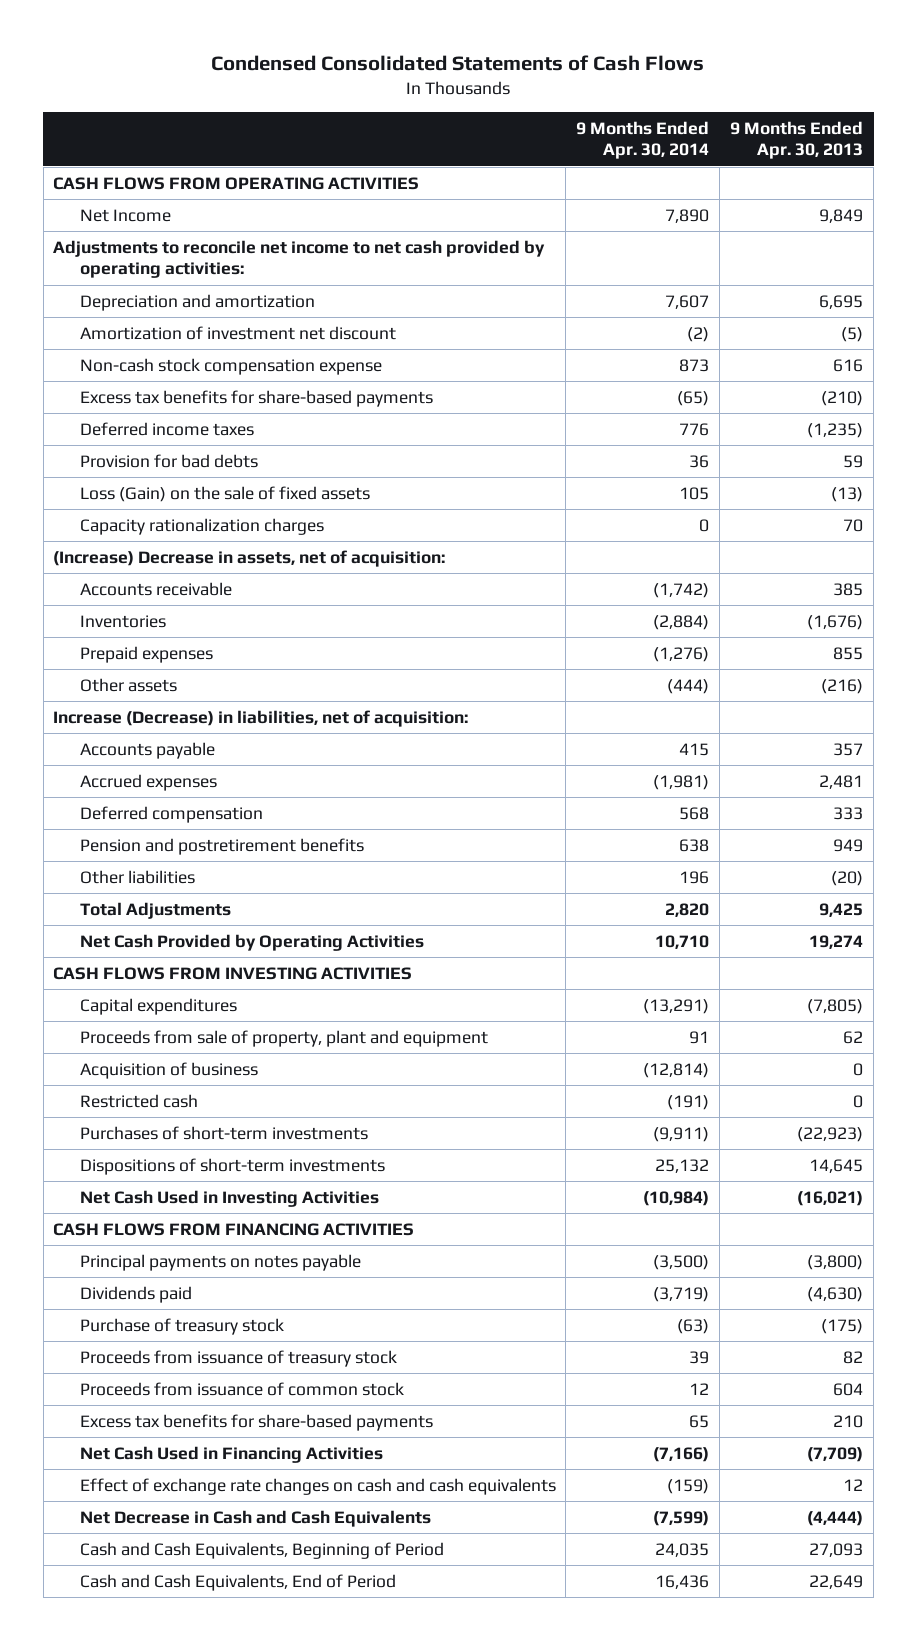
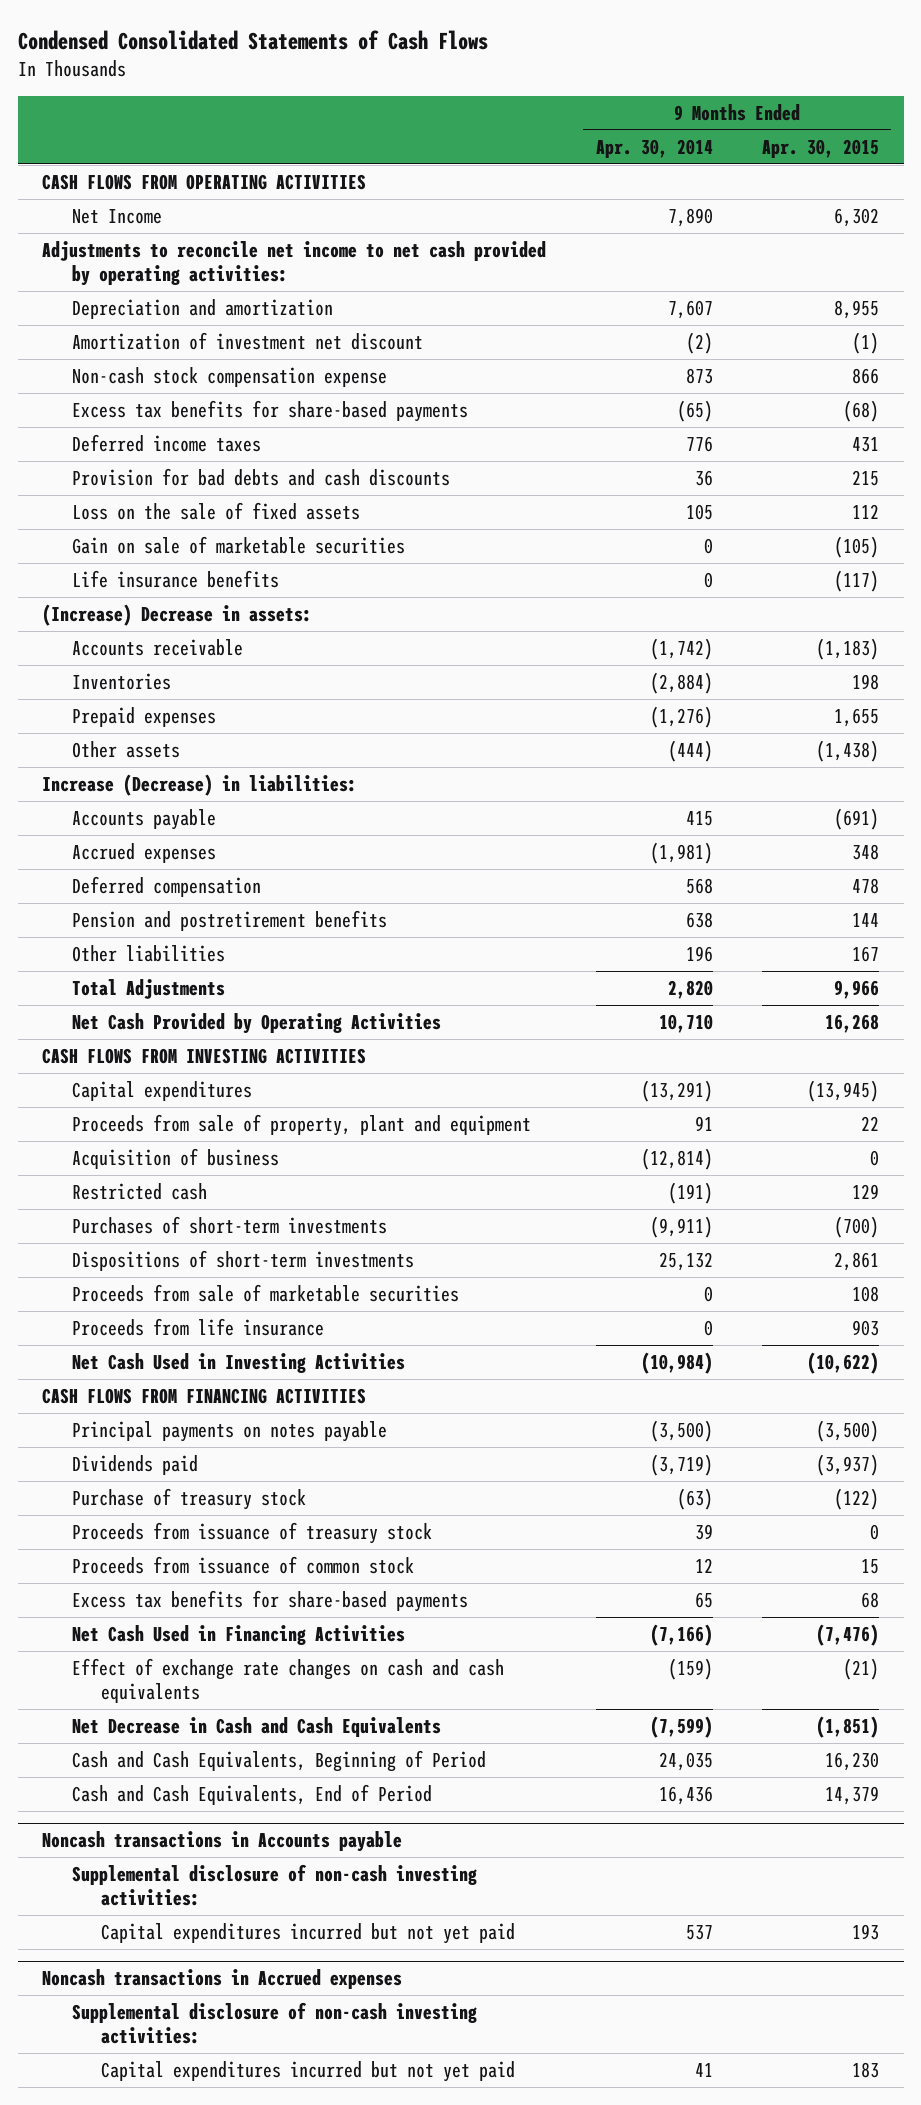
- | 9 Months Ended Apr. 30, 2014 | 9 Months Ended Apr. 30, 2013
+ | 9 Months Ended Apr. 30, 2014 | 9 Months Ended Apr. 30, 2015
- Provision for bad debts | 36 | 59
- Loss (Gain) on the sale of fixed assets | 105 | (13)
- Capacity rationalization charges | 0 | 70
- (Increase) Decrease in assets, net of acquisition:
+ Provision for bad debts and cash discounts | 36 | 215
+ Loss on the sale of fixed assets | 105 | 112
+ Gain on sale of marketable securities | 0 | (105)
+ Life insurance benefits | 0 | (117)
+ (Increase) Decrease in assets:
- Increase (Decrease) in liabilities, net of acquisition:
+ Increase (Decrease) in liabilities:
+ Proceeds from sale of marketable securities | 0 | 108
+ Proceeds from life insurance | 0 | 903
+ Noncash transactions in Accounts payable
+ Supplemental disclosure of non-cash investing activities:
+ Capital expenditures incurred but not yet paid | 537 | 193
+ Noncash transactions in Accrued expenses
+ Supplemental disclosure of non-cash investing activities:
+ Capital expenditures incurred but not yet paid | 41 | 183

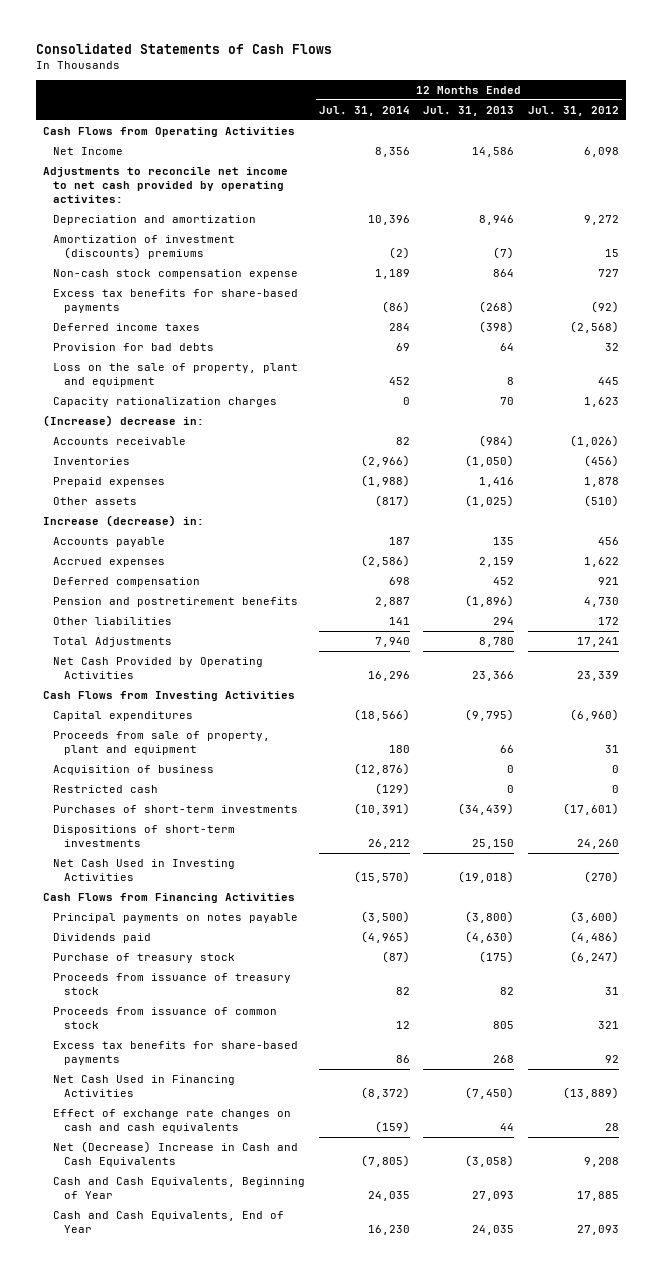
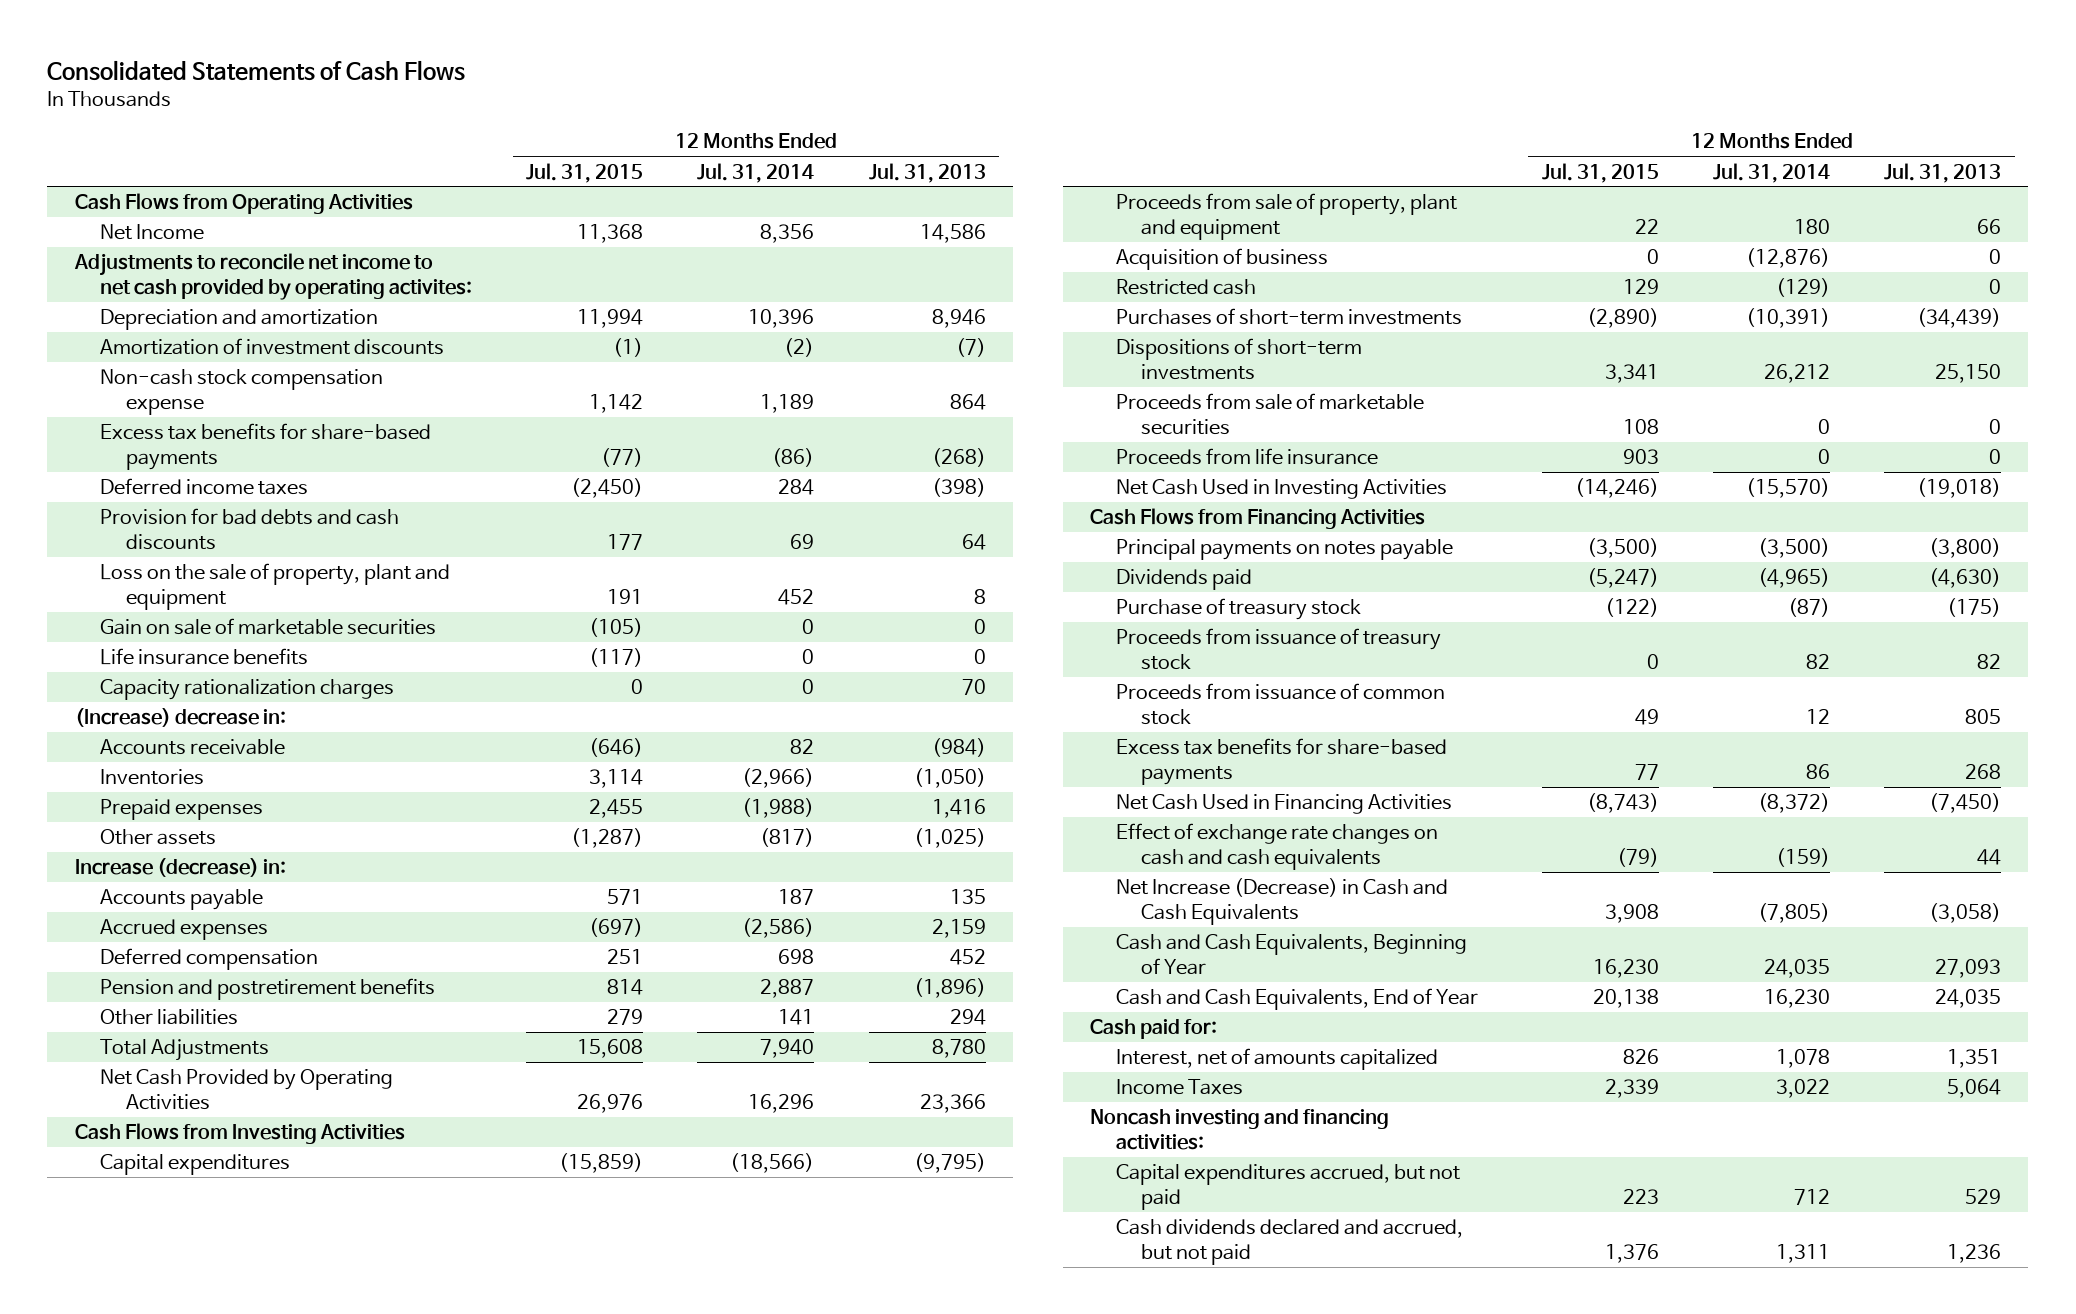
- | 12 Months Ended Jul. 31, 2014 | 12 Months Ended Jul. 31, 2013 | 12 Months Ended Jul. 31, 2012
+ | 12 Months Ended Jul. 31, 2015 | 12 Months Ended Jul. 31, 2014 | 12 Months Ended Jul. 31, 2013
- Amortization of investment (discounts) premiums | (2) | (7) | 15
+ Amortization of investment discounts | (1) | (2) | (7)
- Provision for bad debts | 69 | 64 | 32
+ Provision for bad debts and cash discounts | 177 | 69 | 64
+ Gain on sale of marketable securities | (105) | 0 | 0
+ Life insurance benefits | (117) | 0 | 0
+ Proceeds from sale of marketable securities | 108 | 0 | 0
+ Proceeds from life insurance | 903 | 0 | 0
- Net (Decrease) Increase in Cash and Cash Equivalents | (7,805) | (3,058) | 9,208
+ Net Increase (Decrease) in Cash and Cash Equivalents | 3,908 | (7,805) | (3,058)
+ Cash paid for:
+ Interest, net of amounts capitalized | 826 | 1,078 | 1,351
+ Income Taxes | 2,339 | 3,022 | 5,064
+ Noncash investing and financing activities:
+ Capital expenditures accrued, but not paid | 223 | 712 | 529
+ Cash dividends declared and accrued, but not paid | 1,376 | 1,311 | 1,236

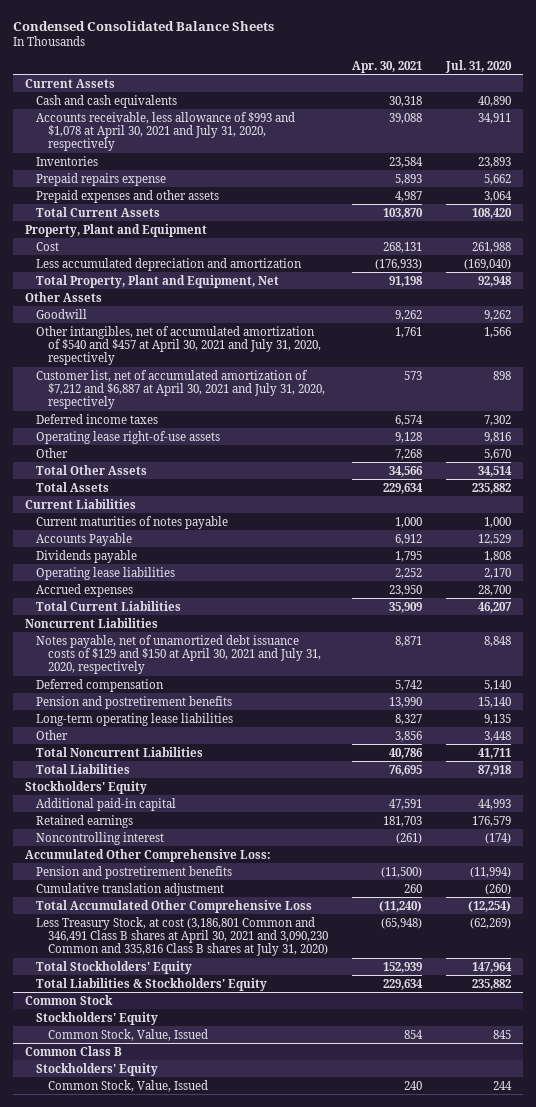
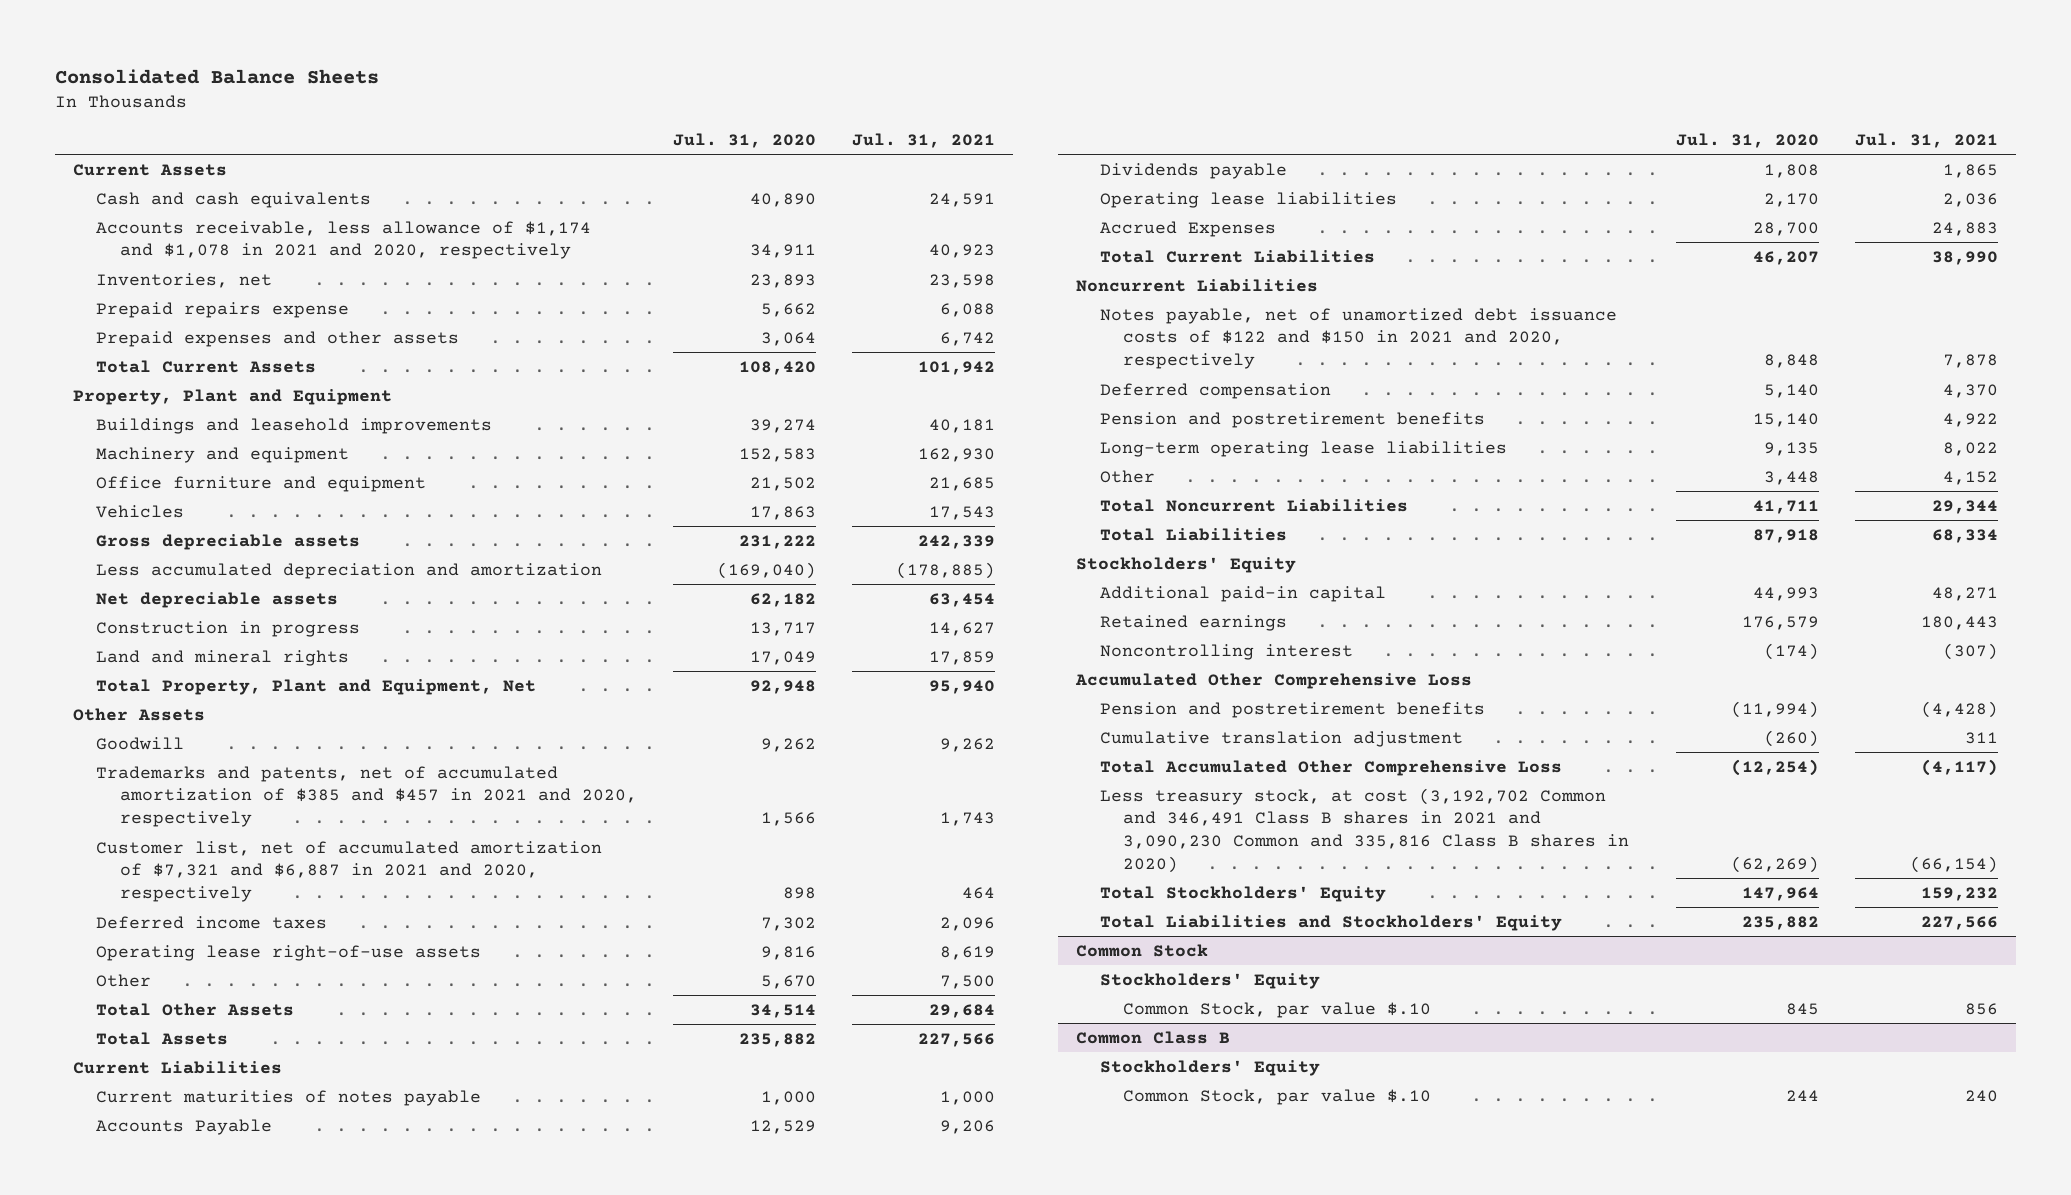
- Condensed Consolidated Balance Sheets
+ Consolidated Balance Sheets
- | Apr. 30, 2021 | Jul. 31, 2020
+ | Jul. 31, 2020 | Jul. 31, 2021
- Accounts receivable, less allowance of $993 and $1,078 at April 30, 2021 and July 31, 2020, respectively | 39,088 | 34,911
- Inventories | 23,584 | 23,893
+ Accounts receivable, less allowance of $1,174 and $1,078 in 2021 and 2020, respectively | 34,911 | 40,923
+ Inventories, net | 23,893 | 23,598
- Cost | 268,131 | 261,988
+ Buildings and leasehold improvements | 39,274 | 40,181
+ Machinery and equipment | 152,583 | 162,930
+ Office furniture and equipment | 21,502 | 21,685
+ Vehicles | 17,863 | 17,543
+ Gross depreciable assets | 231,222 | 242,339
+ Net depreciable assets | 62,182 | 63,454
+ Construction in progress | 13,717 | 14,627
+ Land and mineral rights | 17,049 | 17,859
- Other intangibles, net of accumulated amortization of $540 and $457 at April 30, 2021 and July 31, 2020, respectively | 1,761 | 1,566
- Customer list, net of accumulated amortization of $7,212 and $6,887 at April 30, 2021 and July 31, 2020, respectively | 573 | 898
+ Trademarks and patents, net of accumulated amortization of $385 and $457 in 2021 and 2020, respectively | 1,566 | 1,743
+ Customer list, net of accumulated amortization of $7,321 and $6,887 in 2021 and 2020, respectively | 898 | 464
- Accrued expenses | 23,950 | 28,700
+ Accrued Expenses | 28,700 | 24,883
- Notes payable, net of unamortized debt issuance costs of $129 and $150 at April 30, 2021 and July 31, 2020, respectively | 8,871 | 8,848
+ Notes payable, net of unamortized debt issuance costs of $122 and $150 in 2021 and 2020, respectively | 8,848 | 7,878
- Accumulated Other Comprehensive Loss:
+ Accumulated Other Comprehensive Loss
- Less Treasury Stock, at cost (3,186,801 Common and 346,491 Class B shares at April 30, 2021 and 3,090,230 Common and 335,816 Class B shares at July 31, 2020) | (65,948) | (62,269)
+ Less treasury stock, at cost (3,192,702 Common and 346,491 Class B shares in 2021 and 3,090,230 Common and 335,816 Class B shares in 2020) | (62,269) | (66,154)
- Total Liabilities & Stockholders' Equity | 229,634 | 235,882
+ Total Liabilities and Stockholders' Equity | 235,882 | 227,566
@ Common Stock
- Common Stock, Value, Issued | 854 | 845
+ Common Stock, par value $.10 | 845 | 856
@ Common Class B
- Common Stock, Value, Issued | 240 | 244
+ Common Stock, par value $.10 | 244 | 240

